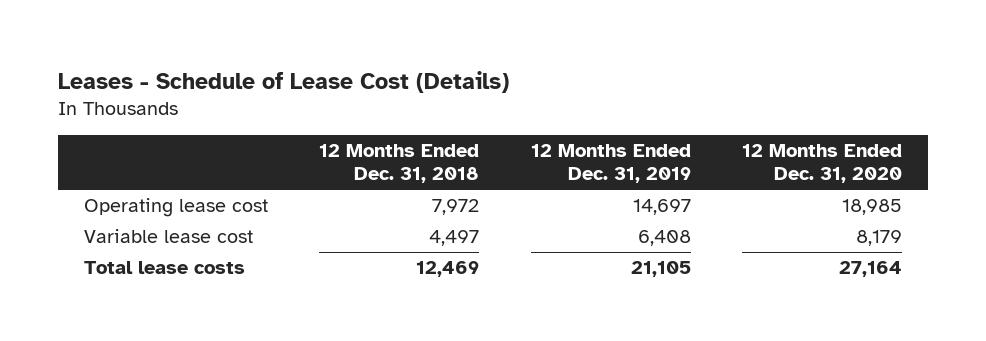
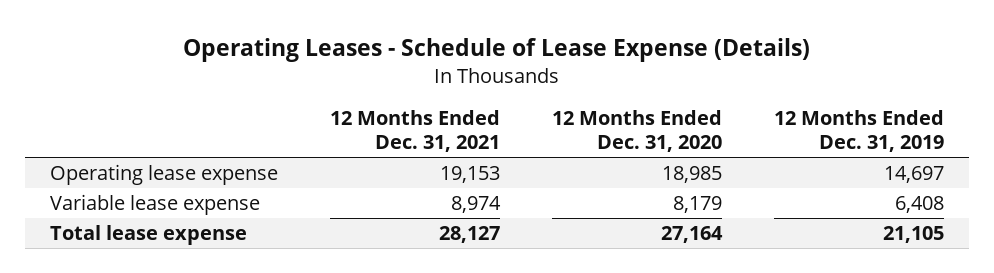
- Leases - Schedule of Lease Cost (Details)
+ Operating Leases - Schedule of Lease Expense (Details)
- | 12 Months Ended Dec. 31, 2018 | 12 Months Ended Dec. 31, 2019 | 12 Months Ended Dec. 31, 2020
+ | 12 Months Ended Dec. 31, 2021 | 12 Months Ended Dec. 31, 2020 | 12 Months Ended Dec. 31, 2019
- Operating lease cost | 7,972 | 14,697 | 18,985
- Variable lease cost | 4,497 | 6,408 | 8,179
- Total lease costs | 12,469 | 21,105 | 27,164
+ Operating lease expense | 19,153 | 18,985 | 14,697
+ Variable lease expense | 8,974 | 8,179 | 6,408
+ Total lease expense | 28,127 | 27,164 | 21,105

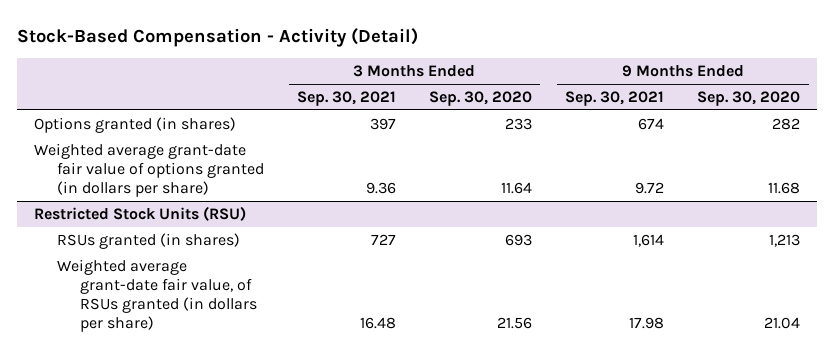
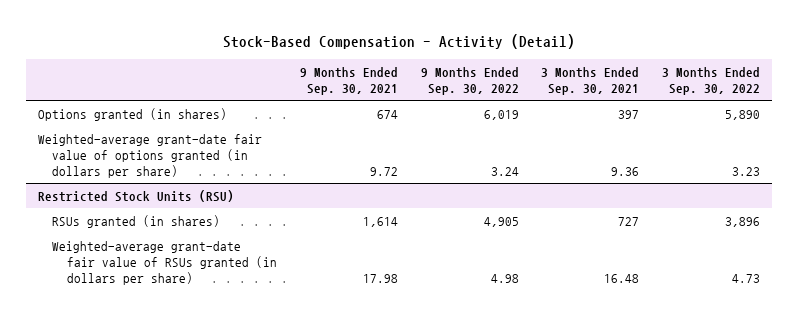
- | 3 Months Ended Sep. 30, 2021 | 3 Months Ended Sep. 30, 2020 | 9 Months Ended Sep. 30, 2021 | 9 Months Ended Sep. 30, 2020
+ | 9 Months Ended Sep. 30, 2021 | 9 Months Ended Sep. 30, 2022 | 3 Months Ended Sep. 30, 2021 | 3 Months Ended Sep. 30, 2022
- Weighted average grant-date fair value of options granted (in dollars per share) | 9.36 | 11.64 | 9.72 | 11.68
+ Weighted-average grant-date fair value of options granted (in dollars per share) | 9.72 | 3.24 | 9.36 | 3.23
@ Restricted Stock Units (RSU)
- Weighted average grant-date fair value, of RSUs granted (in dollars per share) | 16.48 | 21.56 | 17.98 | 21.04
+ Weighted-average grant-date fair value of RSUs granted (in dollars per share) | 17.98 | 4.98 | 16.48 | 4.73

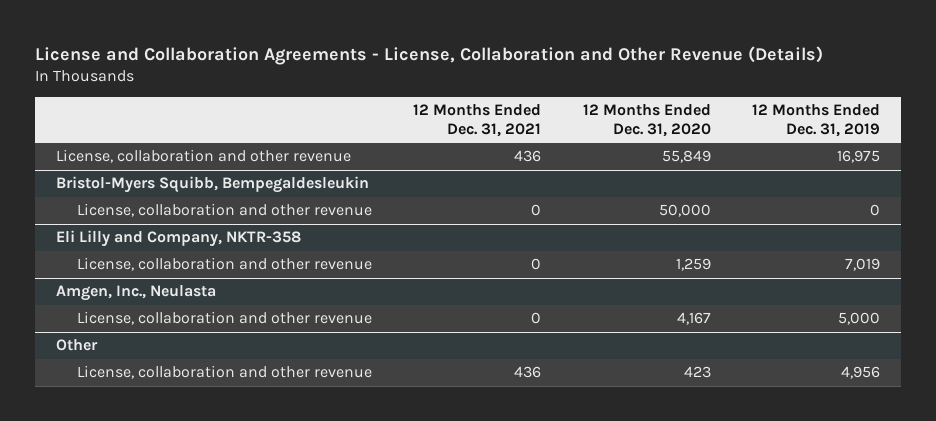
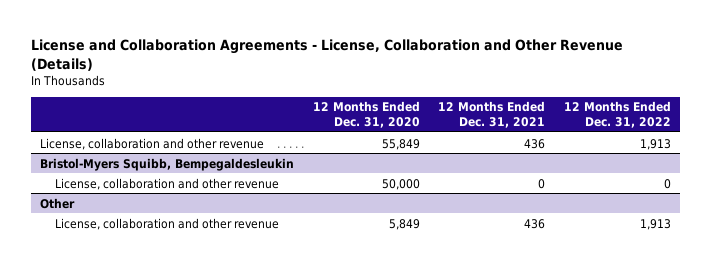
- | 12 Months Ended Dec. 31, 2021 | 12 Months Ended Dec. 31, 2020 | 12 Months Ended Dec. 31, 2019
+ | 12 Months Ended Dec. 31, 2020 | 12 Months Ended Dec. 31, 2021 | 12 Months Ended Dec. 31, 2022
- Eli Lilly and Company, NKTR-358
- License, collaboration and other revenue | 0 | 1,259 | 7,019
- Amgen, Inc., Neulasta
- License, collaboration and other revenue | 0 | 4,167 | 5,000
@ Other
- License, collaboration and other revenue | 436 | 423 | 4,956
+ License, collaboration and other revenue | 5,849 | 436 | 1,913

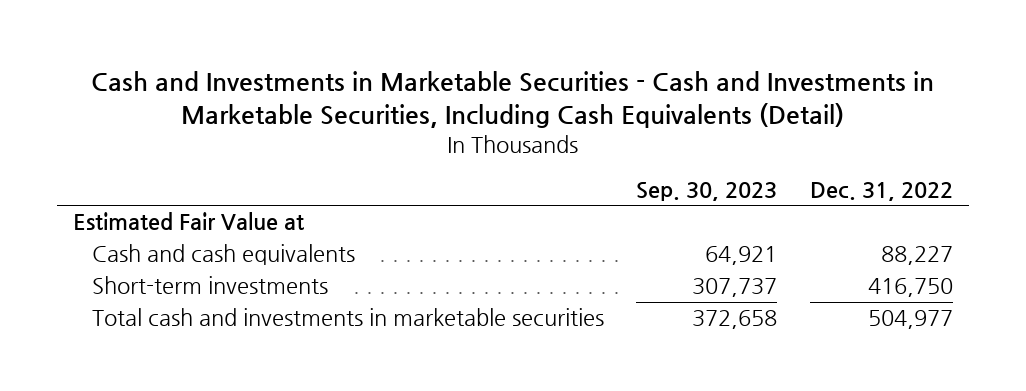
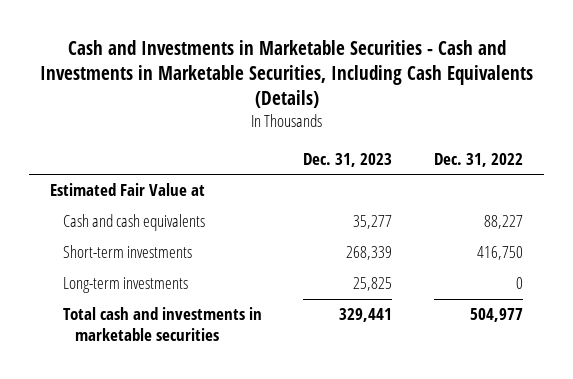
- Cash and Investments in Marketable Securities - Cash and Investments in Marketable Securities, Including Cash Equivalents (Detail)
+ Cash and Investments in Marketable Securities - Cash and Investments in Marketable Securities, Including Cash Equivalents (Details)
- | Sep. 30, 2023 | Dec. 31, 2022
+ | Dec. 31, 2023 | Dec. 31, 2022
+ Long-term investments | 25,825 | 0

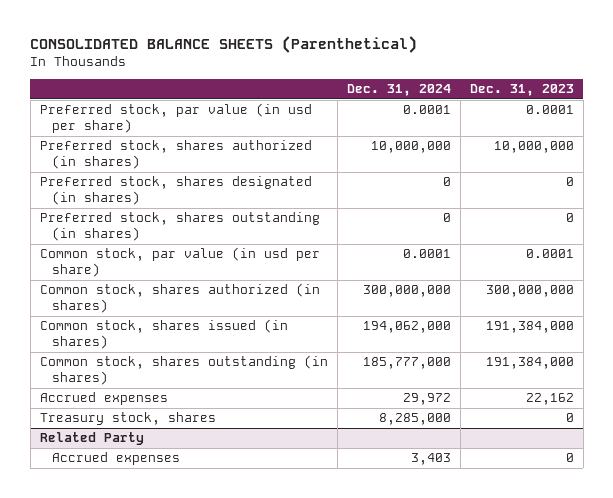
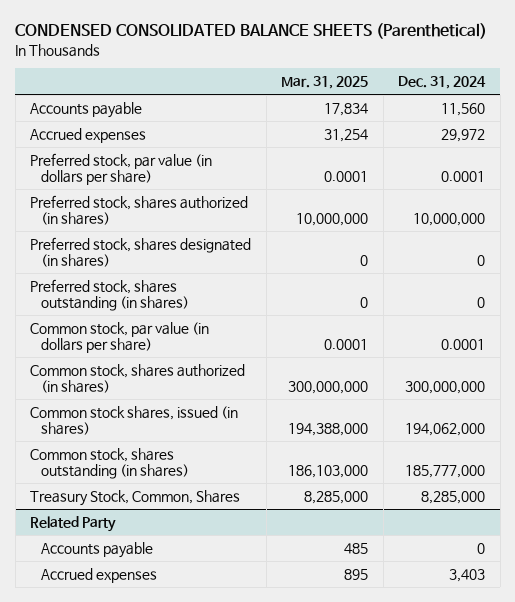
- CONSOLIDATED BALANCE SHEETS (Parenthetical)
+ CONDENSED CONSOLIDATED BALANCE SHEETS (Parenthetical)
- | Dec. 31, 2024 | Dec. 31, 2023
+ | Mar. 31, 2025 | Dec. 31, 2024
- Preferred stock, par value (in usd per share) | 0.0001 | 0.0001
+ Accounts payable | 17,834 | 11,560
moved up: Accrued expenses | 31,254 | 29,972
+ Preferred stock, par value (in dollars per share) | 0.0001 | 0.0001
- Common stock, par value (in usd per share) | 0.0001 | 0.0001
+ Common stock, par value (in dollars per share) | 0.0001 | 0.0001
- Common stock, shares issued (in shares) | 194,062,000 | 191,384,000
+ Common stock shares, issued (in shares) | 194,388,000 | 194,062,000
- Treasury stock, shares | 8,285,000 | 0
+ Treasury Stock, Common, Shares | 8,285,000 | 8,285,000
@ Related Party
+ Accounts payable | 485 | 0

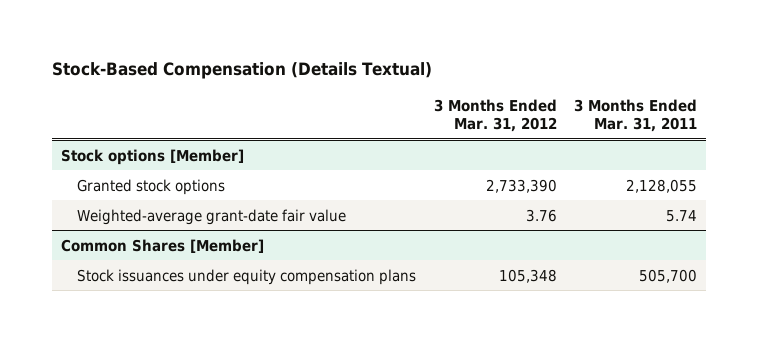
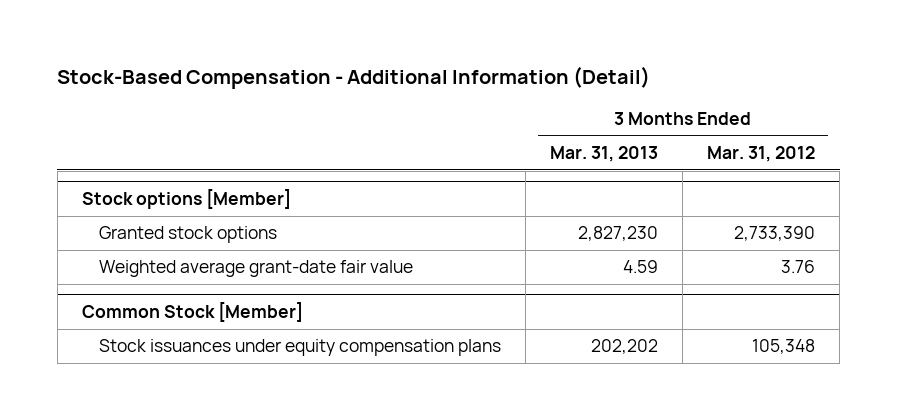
- Stock-Based Compensation (Details Textual)
+ Stock-Based Compensation - Additional Information (Detail)
- | 3 Months Ended Mar. 31, 2012 | 3 Months Ended Mar. 31, 2011
+ | 3 Months Ended Mar. 31, 2013 | 3 Months Ended Mar. 31, 2012
@ Stock options [Member]
- Weighted-average grant-date fair value | 3.76 | 5.74
- Common Shares [Member]
@ Stock options [Member]
+ Weighted average grant-date fair value | 4.59 | 3.76
+ Common Stock [Member]

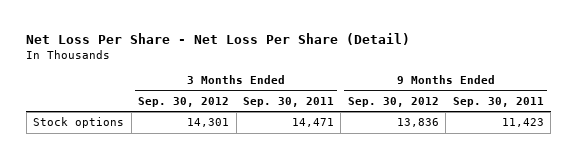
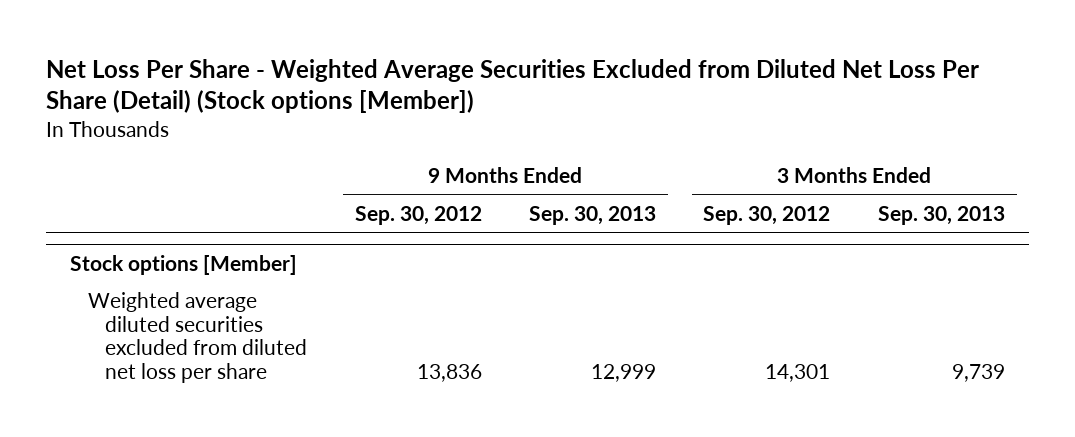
- Net Loss Per Share - Net Loss Per Share (Detail)
+ Net Loss Per Share - Weighted Average Securities Excluded from Diluted Net Loss Per Share (Detail) (Stock options [Member])
- | 3 Months Ended Sep. 30, 2012 | 3 Months Ended Sep. 30, 2011 | 9 Months Ended Sep. 30, 2012 | 9 Months Ended Sep. 30, 2011
+ | 9 Months Ended Sep. 30, 2012 | 9 Months Ended Sep. 30, 2013 | 3 Months Ended Sep. 30, 2012 | 3 Months Ended Sep. 30, 2013
- Stock options | 14,301 | 14,471 | 13,836 | 11,423
+ Stock options [Member]
+ Weighted average diluted securities excluded from diluted net loss per share | 13,836 | 12,999 | 14,301 | 9,739

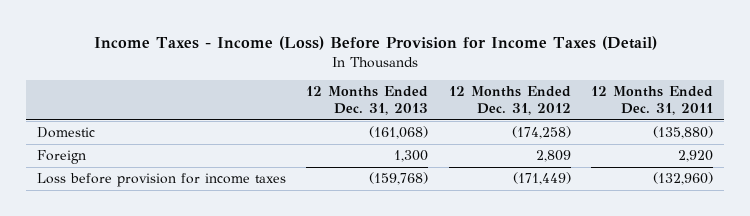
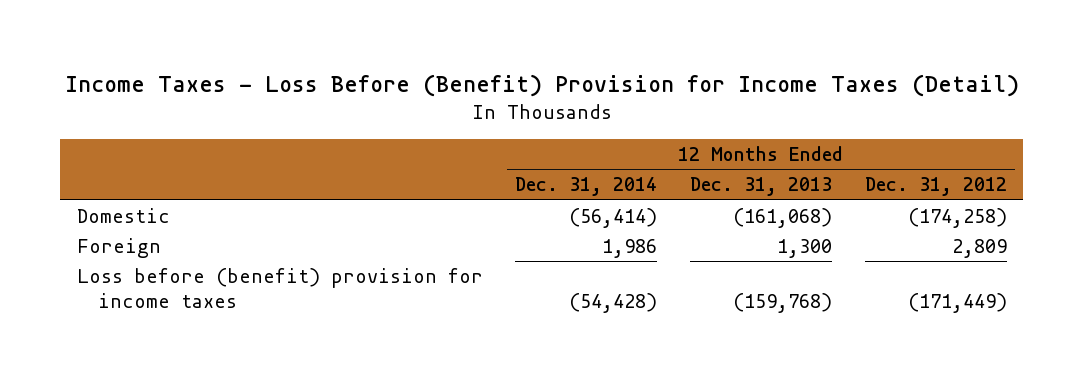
- Income Taxes - Income (Loss) Before Provision for Income Taxes (Detail)
+ Income Taxes - Loss Before (Benefit) Provision for Income Taxes (Detail)
- | 12 Months Ended Dec. 31, 2013 | 12 Months Ended Dec. 31, 2012 | 12 Months Ended Dec. 31, 2011
+ | 12 Months Ended Dec. 31, 2014 | 12 Months Ended Dec. 31, 2013 | 12 Months Ended Dec. 31, 2012
- Loss before provision for income taxes | (159,768) | (171,449) | (132,960)
+ Loss before (benefit) provision for income taxes | (54,428) | (159,768) | (171,449)

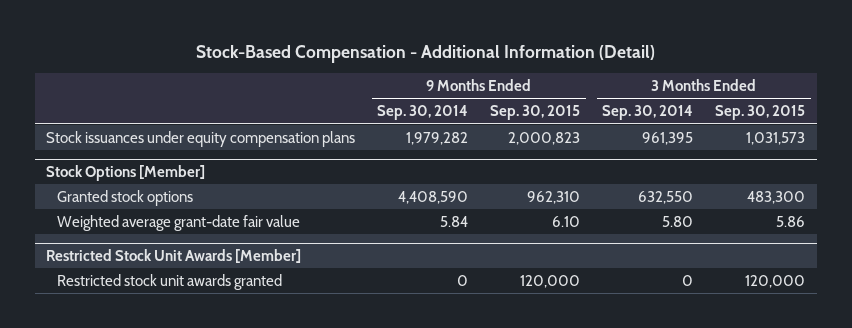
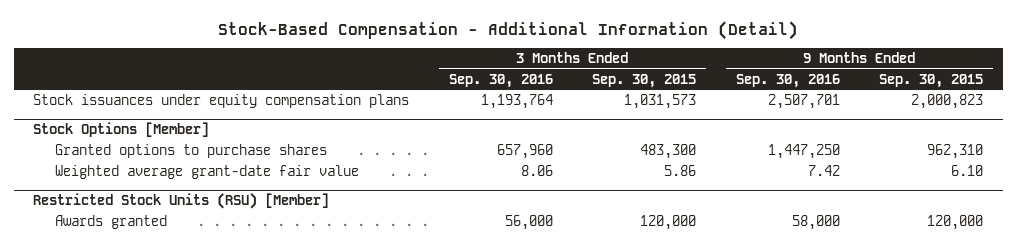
- | 9 Months Ended Sep. 30, 2014 | 9 Months Ended Sep. 30, 2015 | 3 Months Ended Sep. 30, 2014 | 3 Months Ended Sep. 30, 2015
+ | 3 Months Ended Sep. 30, 2016 | 3 Months Ended Sep. 30, 2015 | 9 Months Ended Sep. 30, 2016 | 9 Months Ended Sep. 30, 2015
@ Stock Options [Member]
- Granted stock options | 4,408,590 | 962,310 | 632,550 | 483,300
+ Granted options to purchase shares | 657,960 | 483,300 | 1,447,250 | 962,310
- Restricted Stock Unit Awards [Member]
- Restricted stock unit awards granted | 0 | 120,000 | 0 | 120,000
+ Restricted Stock Units (RSU) [Member]
+ Awards granted | 56,000 | 120,000 | 58,000 | 120,000

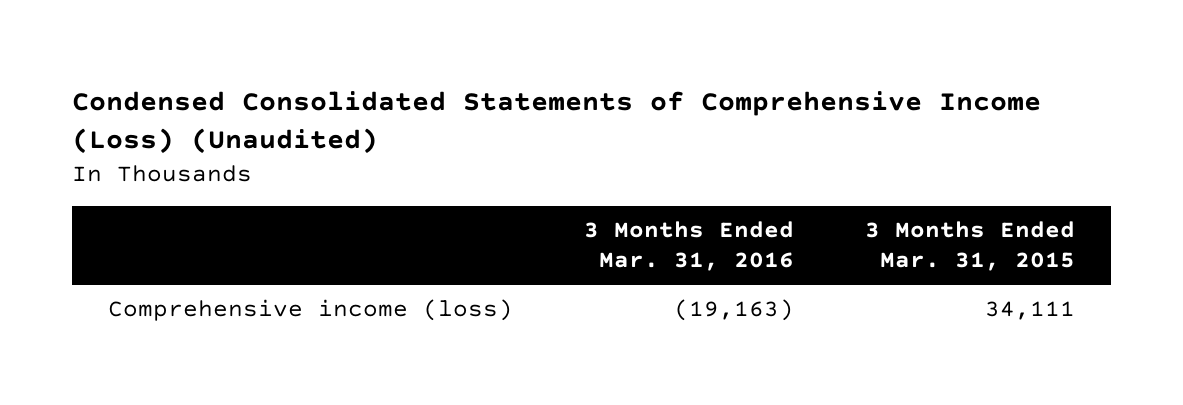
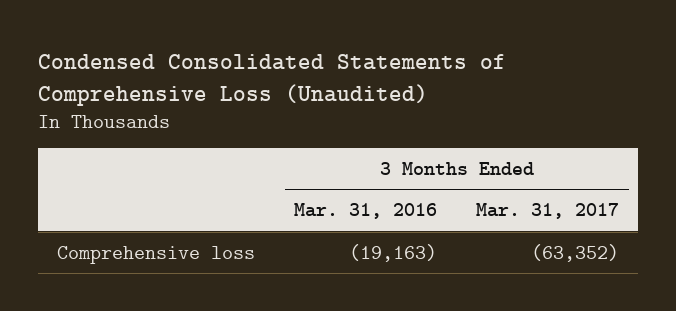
- Condensed Consolidated Statements of Comprehensive Income (Loss) (Unaudited)
+ Condensed Consolidated Statements of Comprehensive Loss (Unaudited)
- | 3 Months Ended Mar. 31, 2016 | 3 Months Ended Mar. 31, 2015
+ | 3 Months Ended Mar. 31, 2016 | 3 Months Ended Mar. 31, 2017
- Comprehensive income (loss) | (19,163) | 34,111
+ Comprehensive loss | (19,163) | (63,352)

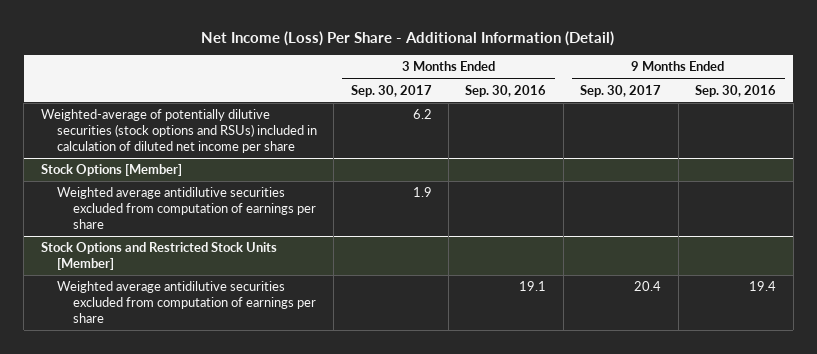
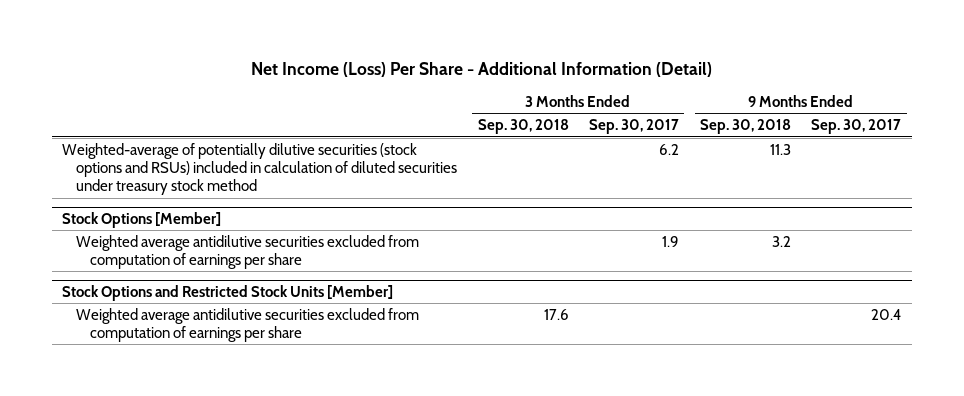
- | 3 Months Ended Sep. 30, 2017 | 3 Months Ended Sep. 30, 2016 | 9 Months Ended Sep. 30, 2017 | 9 Months Ended Sep. 30, 2016
+ | 3 Months Ended Sep. 30, 2018 | 3 Months Ended Sep. 30, 2017 | 9 Months Ended Sep. 30, 2018 | 9 Months Ended Sep. 30, 2017
- Weighted-average of potentially dilutive securities (stock options and RSUs) included in calculation of diluted net income per share | 6.2 | | |
+ Weighted-average of potentially dilutive securities (stock options and RSUs) included in calculation of diluted securities under treasury stock method | | 6.2 | 11.3 |

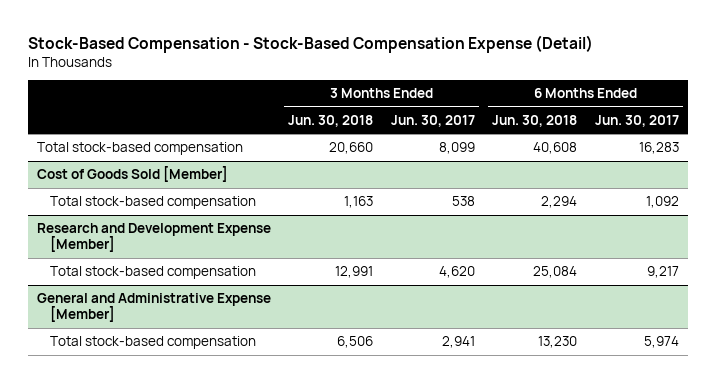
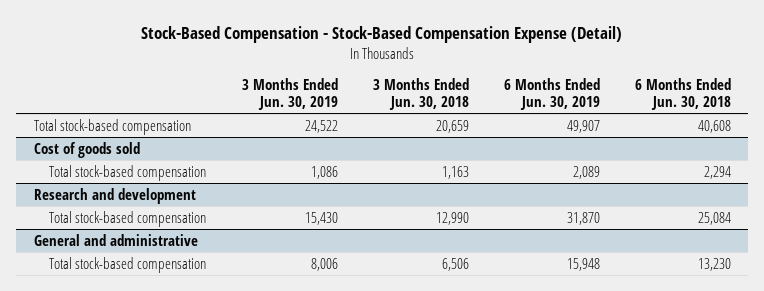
- | 3 Months Ended Jun. 30, 2018 | 3 Months Ended Jun. 30, 2017 | 6 Months Ended Jun. 30, 2018 | 6 Months Ended Jun. 30, 2017
+ | 3 Months Ended Jun. 30, 2019 | 3 Months Ended Jun. 30, 2018 | 6 Months Ended Jun. 30, 2019 | 6 Months Ended Jun. 30, 2018
- Total stock-based compensation | 20,660 | 8,099 | 40,608 | 16,283
- Cost of Goods Sold [Member]
+ Total stock-based compensation | 24,522 | 20,659 | 49,907 | 40,608
+ Cost of goods sold
- Research and Development Expense [Member]
- Total stock-based compensation | 12,991 | 4,620 | 25,084 | 9,217
- General and Administrative Expense [Member]
+ Research and development
+ Total stock-based compensation | 15,430 | 12,990 | 31,870 | 25,084
+ General and administrative

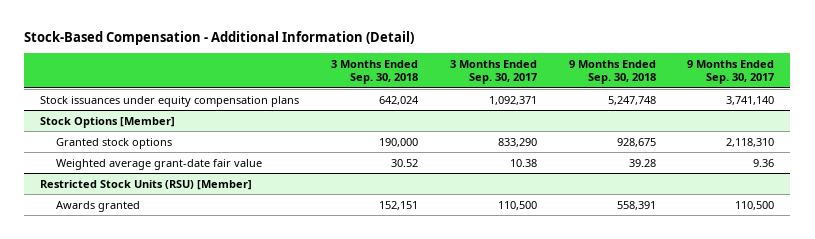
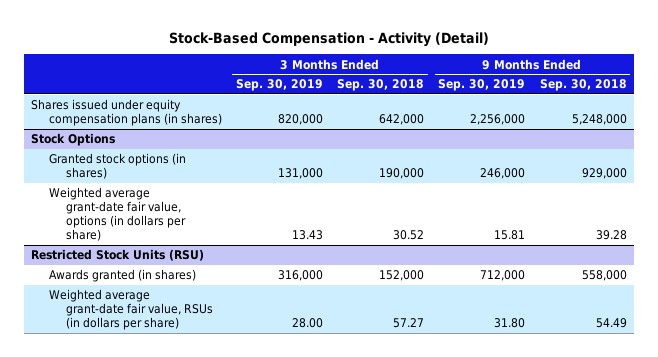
- Stock-Based Compensation - Additional Information (Detail)
+ Stock-Based Compensation - Activity (Detail)
- | 3 Months Ended Sep. 30, 2018 | 3 Months Ended Sep. 30, 2017 | 9 Months Ended Sep. 30, 2018 | 9 Months Ended Sep. 30, 2017
+ | 3 Months Ended Sep. 30, 2019 | 3 Months Ended Sep. 30, 2018 | 9 Months Ended Sep. 30, 2019 | 9 Months Ended Sep. 30, 2018
- Stock issuances under equity compensation plans | 642,024 | 1,092,371 | 5,247,748 | 3,741,140
- Stock Options [Member]
- Granted stock options | 190,000 | 833,290 | 928,675 | 2,118,310
- Weighted average grant-date fair value | 30.52 | 10.38 | 39.28 | 9.36
- Restricted Stock Units (RSU) [Member]
- Awards granted | 152,151 | 110,500 | 558,391 | 110,500
+ Shares issued under equity compensation plans (in shares) | 820,000 | 642,000 | 2,256,000 | 5,248,000
+ Stock Options
+ Granted stock options (in shares) | 131,000 | 190,000 | 246,000 | 929,000
+ Weighted average grant-date fair value, options (in dollars per share) | 13.43 | 30.52 | 15.81 | 39.28
+ Restricted Stock Units (RSU)
+ Awards granted (in shares) | 316,000 | 152,000 | 712,000 | 558,000
+ Weighted average grant-date fair value, RSUs (in dollars per share) | 28.00 | 57.27 | 31.80 | 54.49

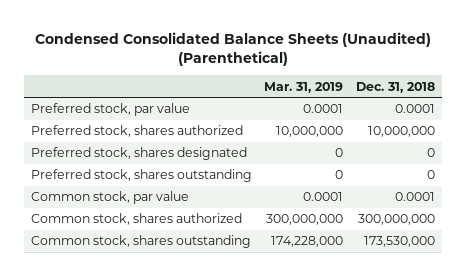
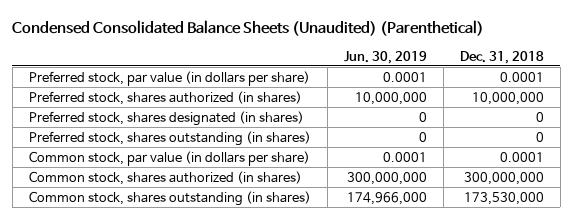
- | Mar. 31, 2019 | Dec. 31, 2018
+ | Jun. 30, 2019 | Dec. 31, 2018
- Preferred stock, par value | 0.0001 | 0.0001
- Preferred stock, shares authorized | 10,000,000 | 10,000,000
- Preferred stock, shares designated | 0 | 0
- Preferred stock, shares outstanding | 0 | 0
- Common stock, par value | 0.0001 | 0.0001
- Common stock, shares authorized | 300,000,000 | 300,000,000
- Common stock, shares outstanding | 174,228,000 | 173,530,000
+ Preferred stock, par value (in dollars per share) | 0.0001 | 0.0001
+ Preferred stock, shares authorized (in shares) | 10,000,000 | 10,000,000
+ Preferred stock, shares designated (in shares) | 0 | 0
+ Preferred stock, shares outstanding (in shares) | 0 | 0
+ Common stock, par value (in dollars per share) | 0.0001 | 0.0001
+ Common stock, shares authorized (in shares) | 300,000,000 | 300,000,000
+ Common stock, shares outstanding (in shares) | 174,966,000 | 173,530,000

